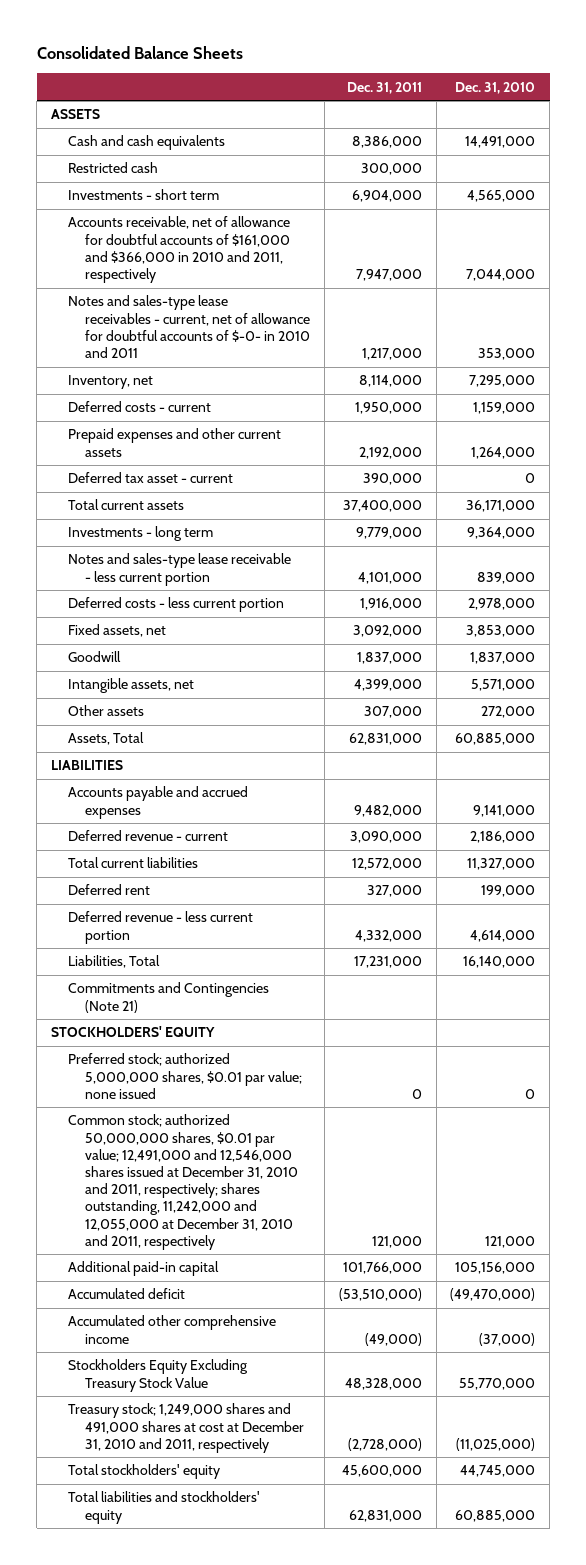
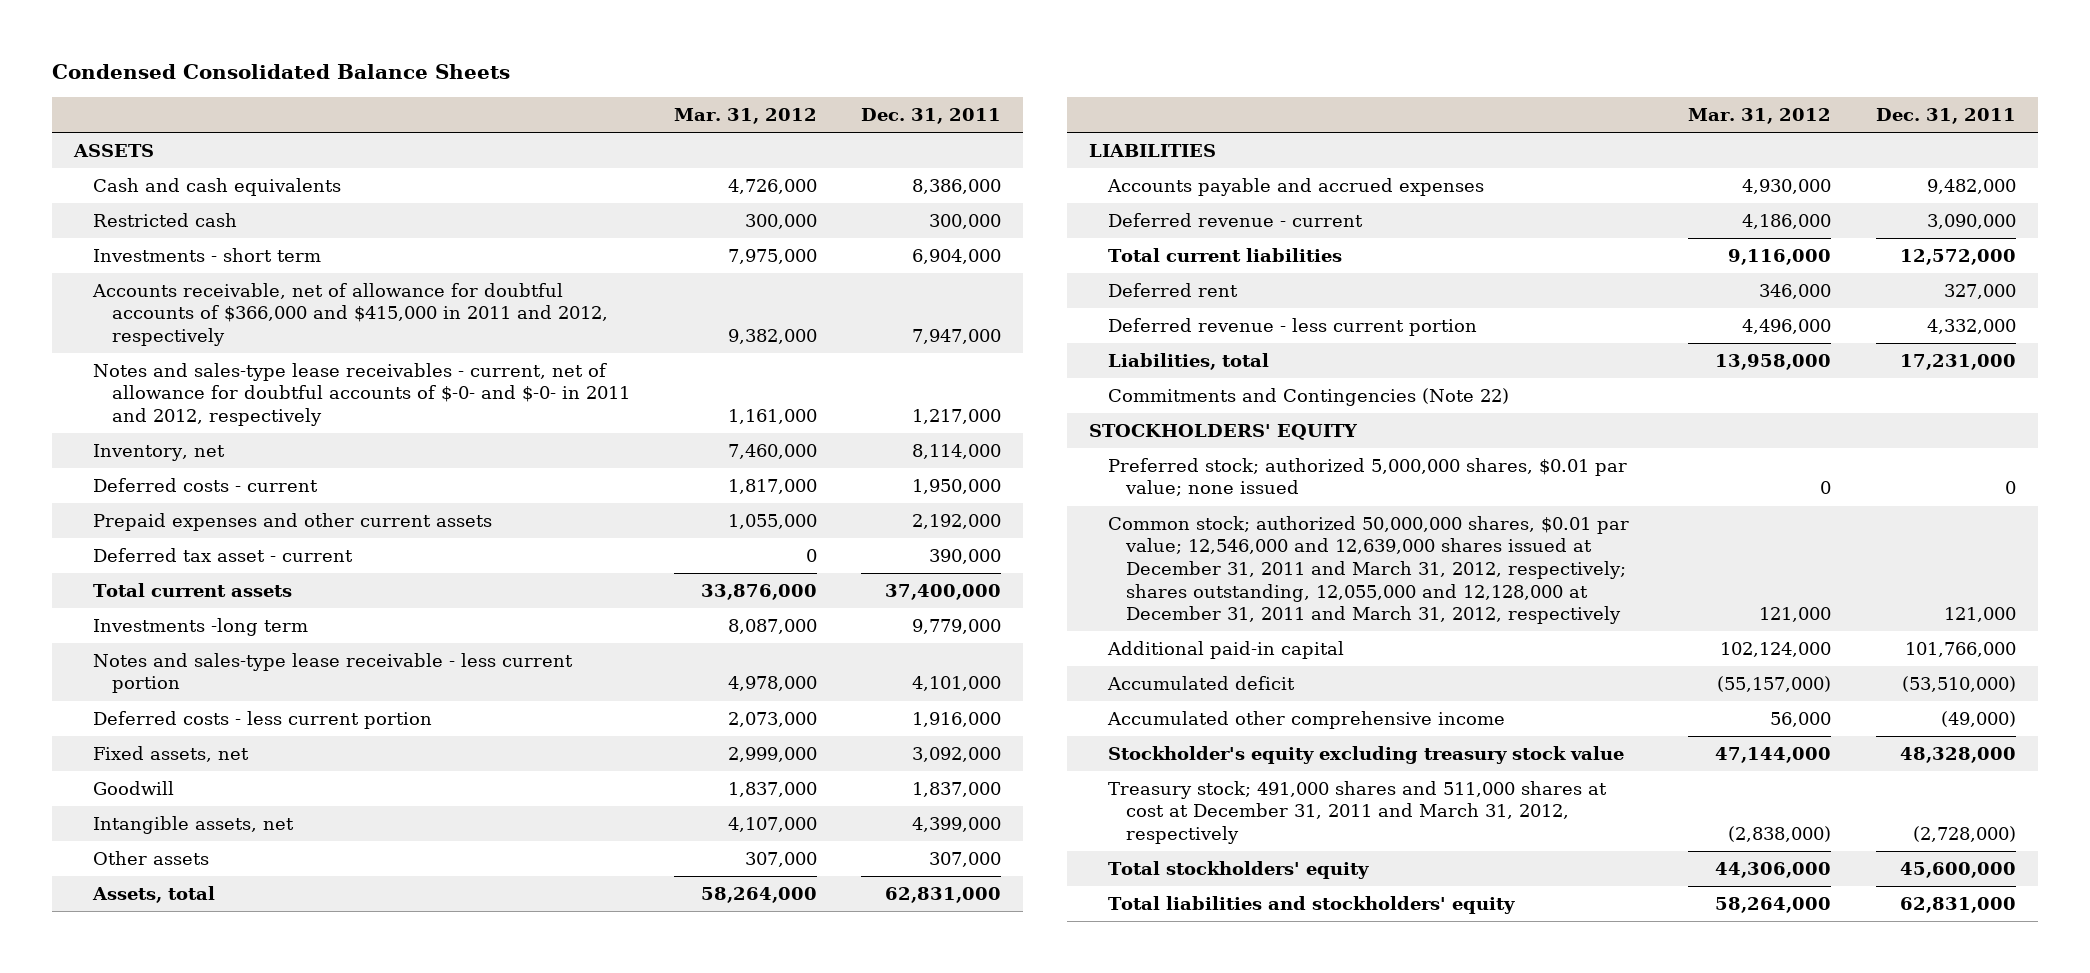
- Consolidated Balance Sheets
+ Condensed Consolidated Balance Sheets
- | Dec. 31, 2011 | Dec. 31, 2010
+ | Mar. 31, 2012 | Dec. 31, 2011
- Accounts receivable, net of allowance for doubtful accounts of $161,000 and $366,000 in 2010 and 2011, respectively | 7,947,000 | 7,044,000
- Notes and sales-type lease receivables - current, net of allowance for doubtful accounts of $-0- in 2010 and 2011 | 1,217,000 | 353,000
+ Accounts receivable, net of allowance for doubtful accounts of $366,000 and $415,000 in 2011 and 2012, respectively | 9,382,000 | 7,947,000
+ Notes and sales-type lease receivables - current, net of allowance for doubtful accounts of $-0- and $-0- in 2011 and 2012, respectively | 1,161,000 | 1,217,000
- Investments - long term | 9,779,000 | 9,364,000
+ Investments -long term | 8,087,000 | 9,779,000
- Assets, Total | 62,831,000 | 60,885,000
+ Assets, total | 58,264,000 | 62,831,000
- Liabilities, Total | 17,231,000 | 16,140,000
- Commitments and Contingencies (Note 21)
+ Liabilities, total | 13,958,000 | 17,231,000
+ Commitments and Contingencies (Note 22)
- Common stock; authorized 50,000,000 shares, $0.01 par value; 12,491,000 and 12,546,000 shares issued at December 31, 2010 and 2011, respectively; shares outstanding, 11,242,000 and 12,055,000 at December 31, 2010 and 2011, respectively | 121,000 | 121,000
+ Common stock; authorized 50,000,000 shares, $0.01 par value; 12,546,000 and 12,639,000 shares issued at December 31, 2011 and March 31, 2012, respectively; shares outstanding, 12,055,000 and 12,128,000 at December 31, 2011 and March 31, 2012, respectively | 121,000 | 121,000
- Stockholders Equity Excluding Treasury Stock Value | 48,328,000 | 55,770,000
- Treasury stock; 1,249,000 shares and 491,000 shares at cost at December 31, 2010 and 2011, respectively | (2,728,000) | (11,025,000)
+ Stockholder's equity excluding treasury stock value | 47,144,000 | 48,328,000
+ Treasury stock; 491,000 shares and 511,000 shares at cost at December 31, 2011 and March 31, 2012, respectively | (2,838,000) | (2,728,000)

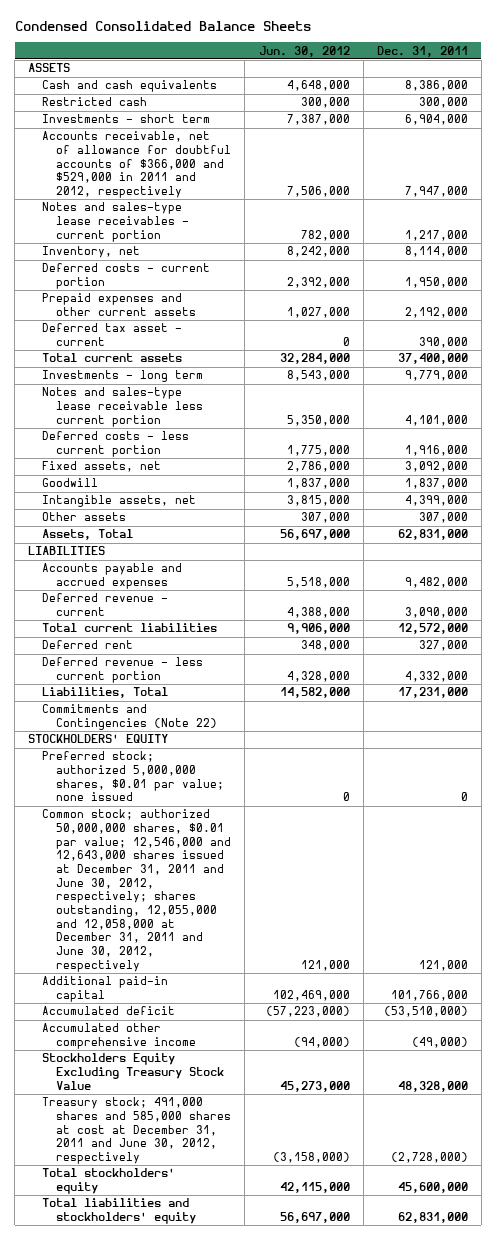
- | Mar. 31, 2012 | Dec. 31, 2011
+ | Jun. 30, 2012 | Dec. 31, 2011
- Accounts receivable, net of allowance for doubtful accounts of $366,000 and $415,000 in 2011 and 2012, respectively | 9,382,000 | 7,947,000
- Notes and sales-type lease receivables - current, net of allowance for doubtful accounts of $-0- and $-0- in 2011 and 2012, respectively | 1,161,000 | 1,217,000
+ Accounts receivable, net of allowance for doubtful accounts of $366,000 and $529,000 in 2011 and 2012, respectively | 7,506,000 | 7,947,000
+ Notes and sales-type lease receivables - current portion | 782,000 | 1,217,000
- Deferred costs - current | 1,817,000 | 1,950,000
+ Deferred costs - current portion | 2,392,000 | 1,950,000
- Investments -long term | 8,087,000 | 9,779,000
- Notes and sales-type lease receivable - less current portion | 4,978,000 | 4,101,000
+ Investments - long term | 8,543,000 | 9,779,000
+ Notes and sales-type lease receivable less current portion | 5,350,000 | 4,101,000
- Assets, total | 58,264,000 | 62,831,000
+ Assets, Total | 56,697,000 | 62,831,000
- Liabilities, total | 13,958,000 | 17,231,000
+ Liabilities, Total | 14,582,000 | 17,231,000
- Common stock; authorized 50,000,000 shares, $0.01 par value; 12,546,000 and 12,639,000 shares issued at December 31, 2011 and March 31, 2012, respectively; shares outstanding, 12,055,000 and 12,128,000 at December 31, 2011 and March 31, 2012, respectively | 121,000 | 121,000
+ Common stock; authorized 50,000,000 shares, $0.01 par value; 12,546,000 and 12,643,000 shares issued at December 31, 2011 and June 30, 2012, respectively; shares outstanding, 12,055,000 and 12,058,000 at December 31, 2011 and June 30, 2012, respectively | 121,000 | 121,000
- Stockholder's equity excluding treasury stock value | 47,144,000 | 48,328,000
- Treasury stock; 491,000 shares and 511,000 shares at cost at December 31, 2011 and March 31, 2012, respectively | (2,838,000) | (2,728,000)
+ Stockholders Equity Excluding Treasury Stock Value | 45,273,000 | 48,328,000
+ Treasury stock; 491,000 shares and 585,000 shares at cost at December 31, 2011 and June 30, 2012, respectively | (3,158,000) | (2,728,000)

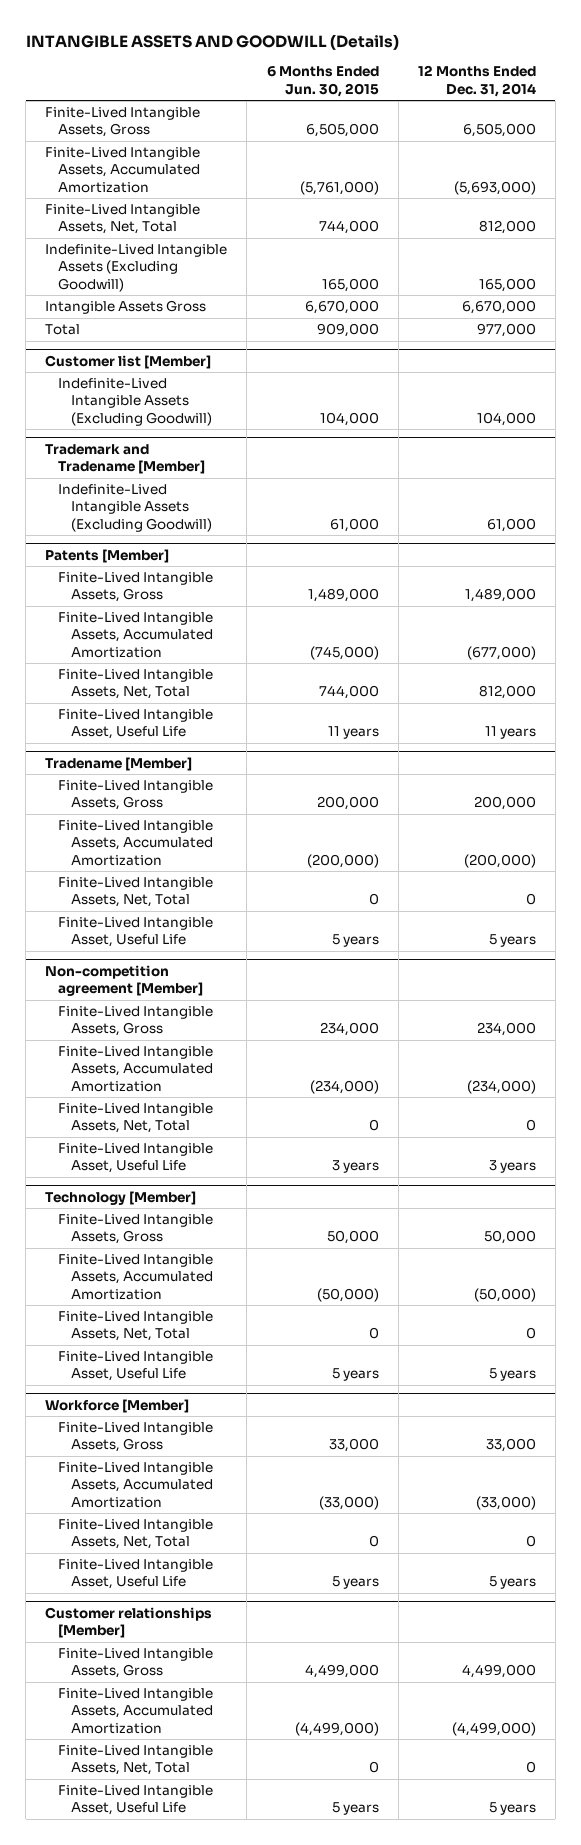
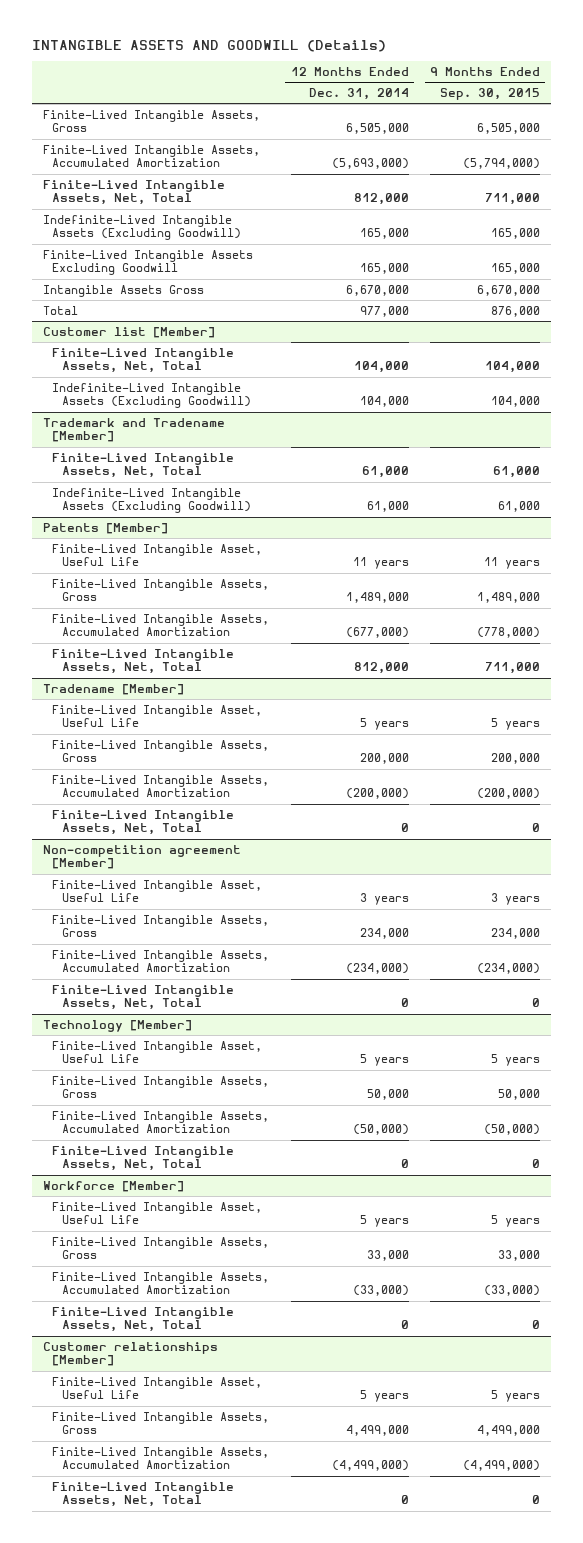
- | 6 Months Ended Jun. 30, 2015 | 12 Months Ended Dec. 31, 2014
+ | 12 Months Ended Dec. 31, 2014 | 9 Months Ended Sep. 30, 2015
+ Finite-Lived Intangible Assets Excluding Goodwill | 165,000 | 165,000
@ Customer list [Member]
+ Finite-Lived Intangible Assets, Net, Total | 104,000 | 104,000
@ Trademark and Tradename [Member]
+ Finite-Lived Intangible Assets, Net, Total | 61,000 | 61,000
@ Patents [Member]
moved up: Finite-Lived Intangible Asset, Useful Life | 11 years | 11 years
@ Tradename [Member]
moved up: Finite-Lived Intangible Asset, Useful Life | 5 years | 5 years
@ Non-competition agreement [Member]
moved up: Finite-Lived Intangible Asset, Useful Life | 3 years | 3 years
@ Technology [Member]
moved up: Finite-Lived Intangible Asset, Useful Life | 5 years | 5 years
@ Workforce [Member]
moved up: Finite-Lived Intangible Asset, Useful Life | 5 years | 5 years
@ Customer relationships [Member]
moved up: Finite-Lived Intangible Asset, Useful Life | 5 years | 5 years

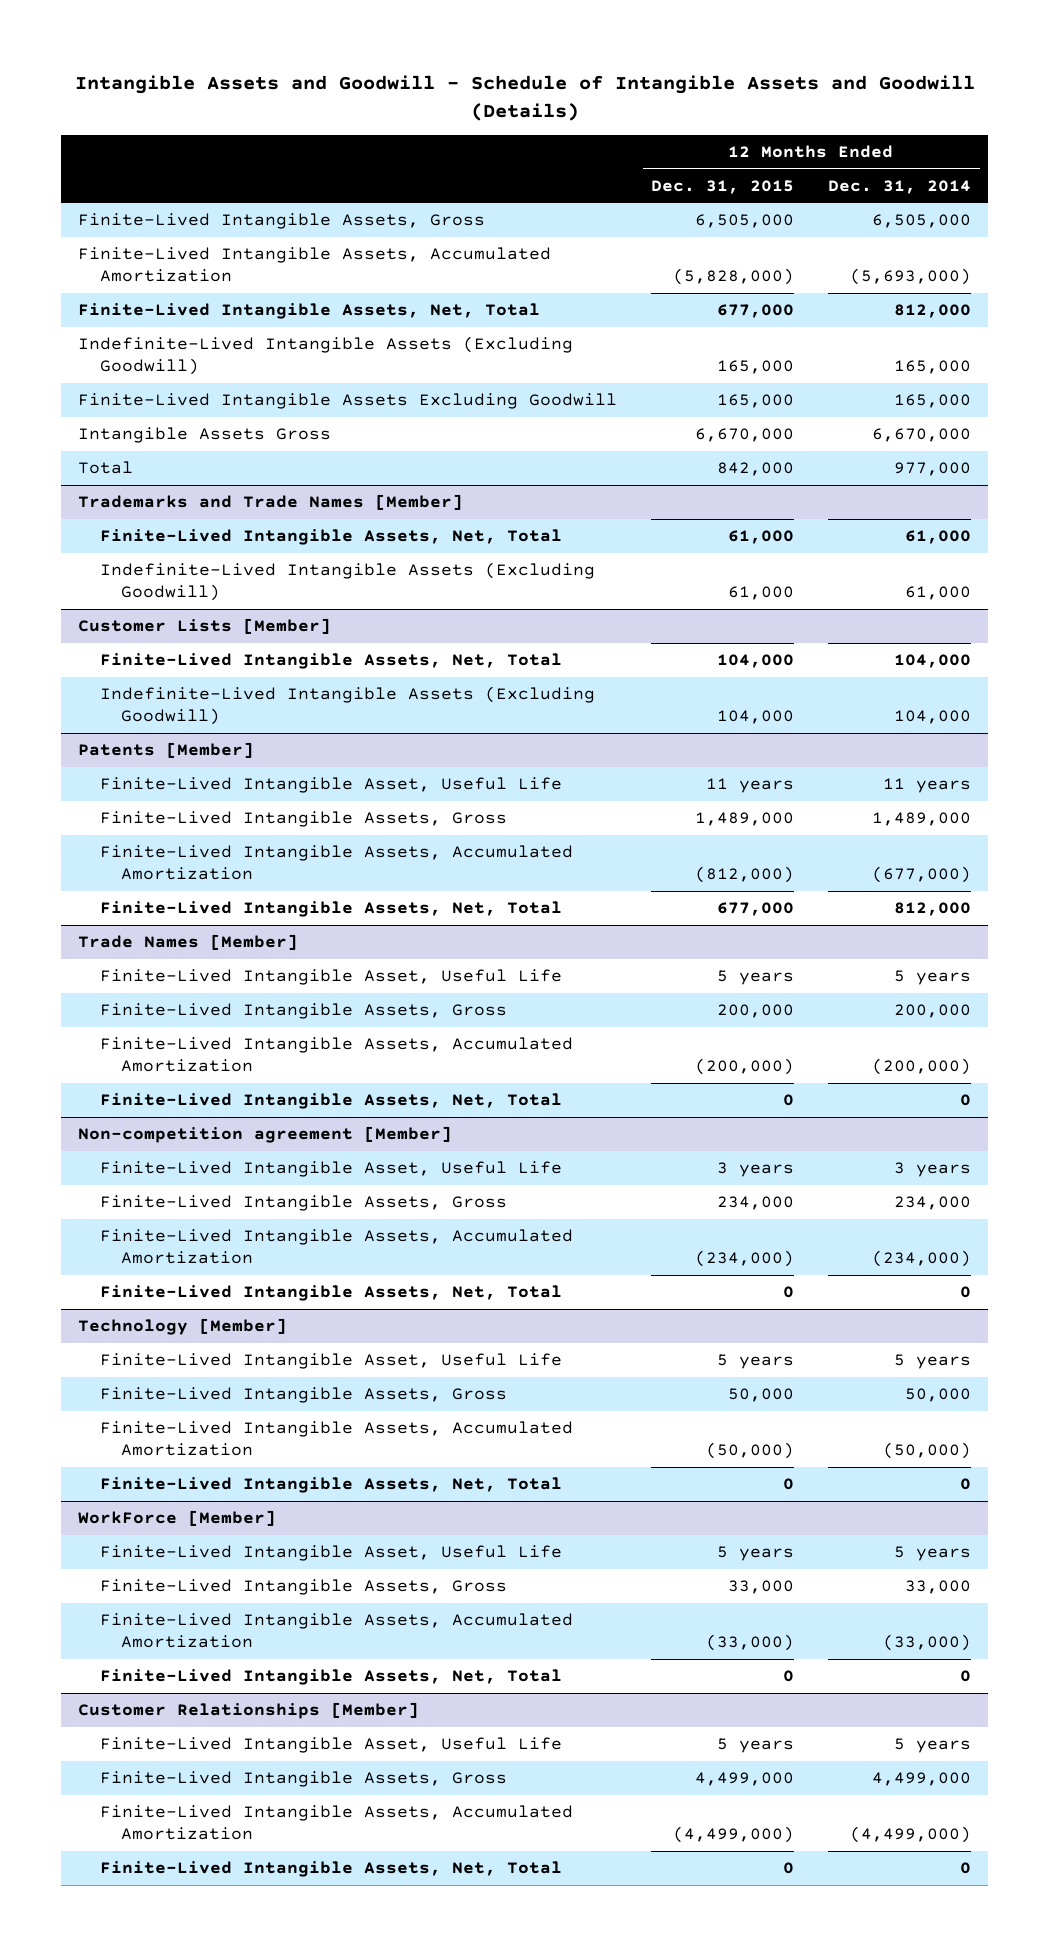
- INTANGIBLE ASSETS AND GOODWILL (Details)
+ Intangible Assets and Goodwill - Schedule of Intangible Assets and Goodwill (Details)
- | 12 Months Ended Dec. 31, 2014 | 9 Months Ended Sep. 30, 2015
+ | 12 Months Ended Dec. 31, 2015 | 12 Months Ended Dec. 31, 2014
- Customer list [Member]
- Finite-Lived Intangible Assets, Net, Total | 104,000 | 104,000
- Indefinite-Lived Intangible Assets (Excluding Goodwill) | 104,000 | 104,000
- Trademark and Tradename [Member]
+ Trademarks and Trade Names [Member]
+ Customer Lists [Member]
+ Finite-Lived Intangible Assets, Net, Total | 104,000 | 104,000
+ Indefinite-Lived Intangible Assets (Excluding Goodwill) | 104,000 | 104,000
- Tradename [Member]
+ Trade Names [Member]
- Workforce [Member]
+ WorkForce [Member]
- Customer relationships [Member]
+ Customer Relationships [Member]

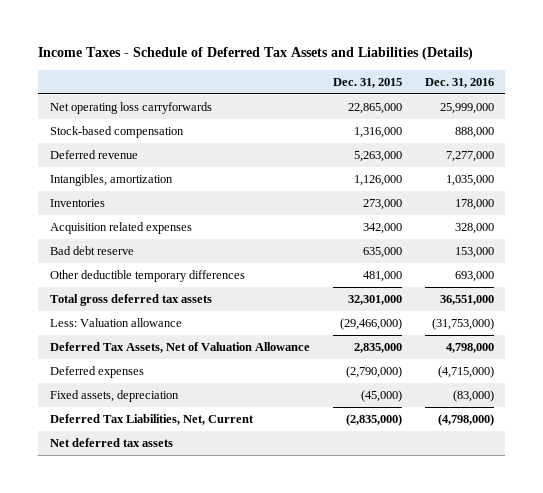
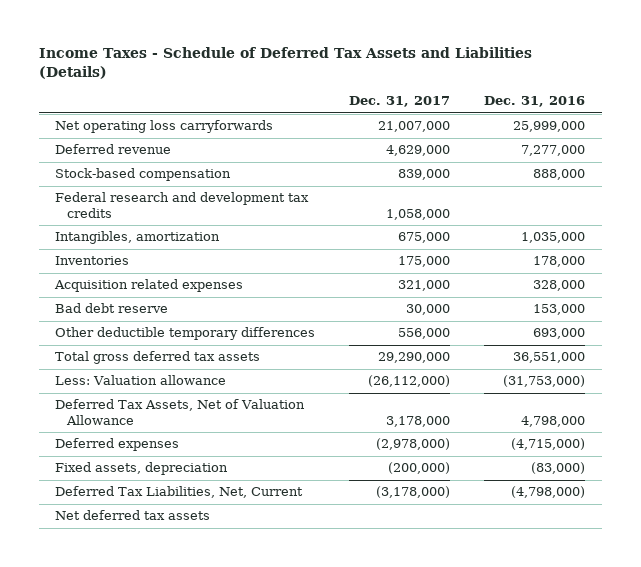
- | Dec. 31, 2015 | Dec. 31, 2016
+ | Dec. 31, 2017 | Dec. 31, 2016
moved down: Stock-based compensation | 839,000 | 888,000
+ Federal research and development tax credits | 1,058,000 |

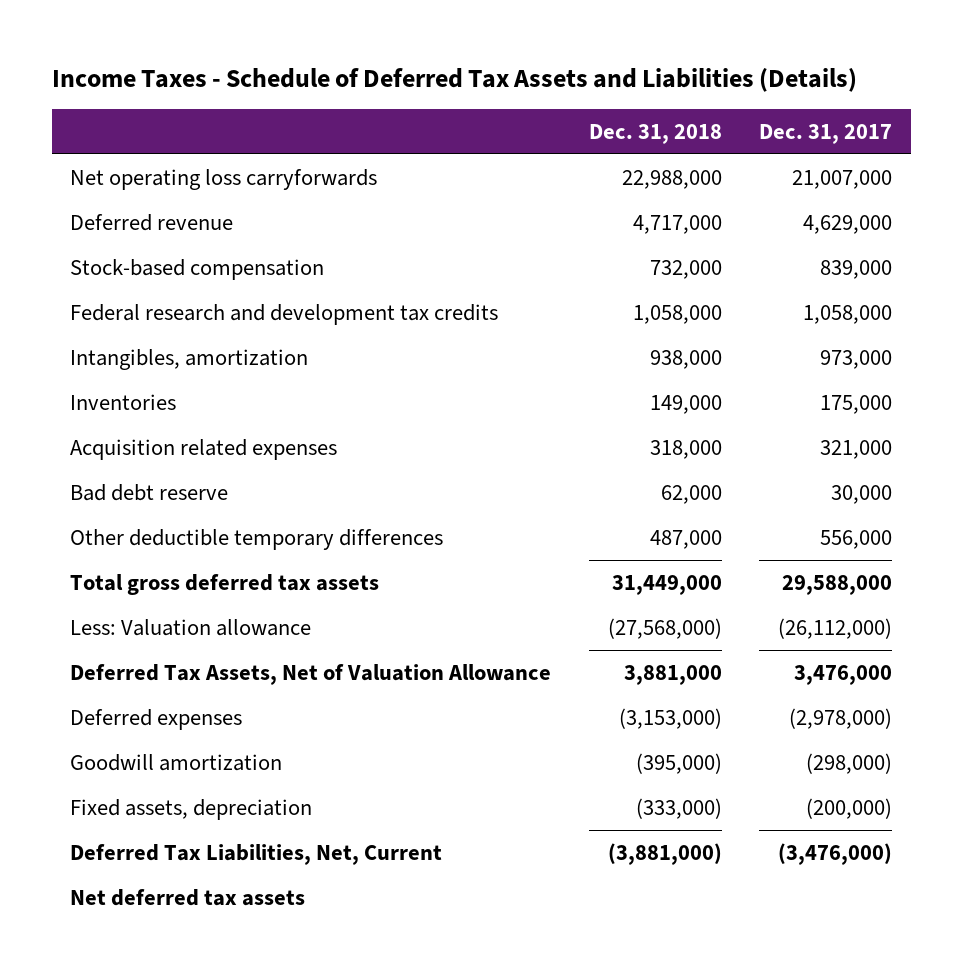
- | Dec. 31, 2017 | Dec. 31, 2016
+ | Dec. 31, 2018 | Dec. 31, 2017
- Intangibles, amortization | 675,000 | 1,035,000
+ Intangibles, amortization | 938,000 | 973,000
- Total gross deferred tax assets | 29,290,000 | 36,551,000
+ Total gross deferred tax assets | 31,449,000 | 29,588,000
- Deferred Tax Assets, Net of Valuation Allowance | 3,178,000 | 4,798,000
+ Deferred Tax Assets, Net of Valuation Allowance | 3,881,000 | 3,476,000
+ Goodwill amortization | (395,000) | (298,000)
- Deferred Tax Liabilities, Net, Current | (3,178,000) | (4,798,000)
+ Deferred Tax Liabilities, Net, Current | (3,881,000) | (3,476,000)

